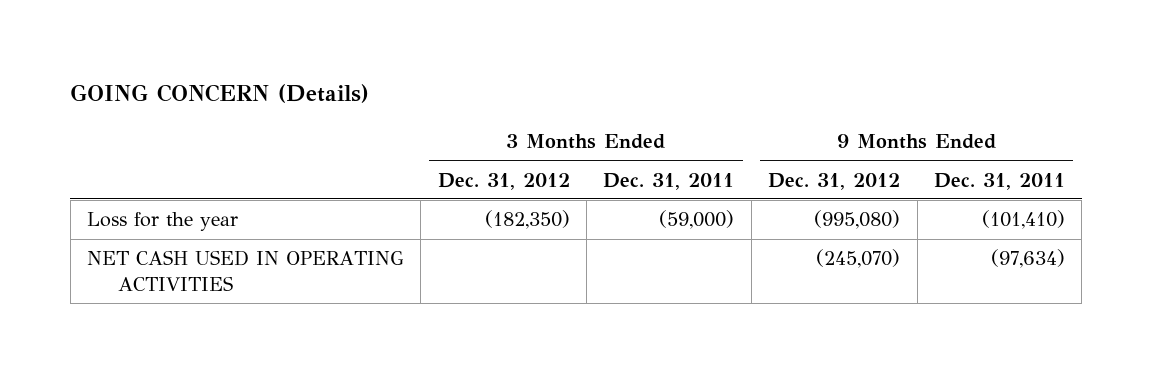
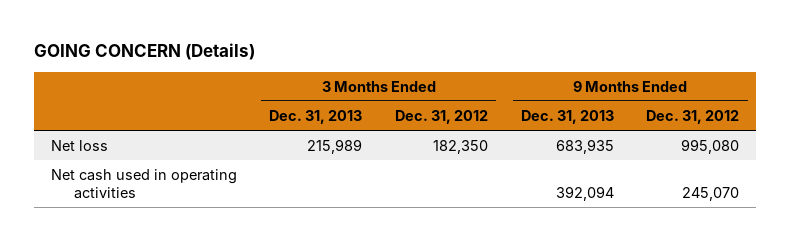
- | 3 Months Ended Dec. 31, 2012 | 3 Months Ended Dec. 31, 2011 | 9 Months Ended Dec. 31, 2012 | 9 Months Ended Dec. 31, 2011
+ | 3 Months Ended Dec. 31, 2013 | 3 Months Ended Dec. 31, 2012 | 9 Months Ended Dec. 31, 2013 | 9 Months Ended Dec. 31, 2012
- Loss for the year | (182,350) | (59,000) | (995,080) | (101,410)
- NET CASH USED IN OPERATING ACTIVITIES | | | (245,070) | (97,634)
+ Net loss | 215,989 | 182,350 | 683,935 | 995,080
+ Net cash used in operating activities | | | 392,094 | 245,070

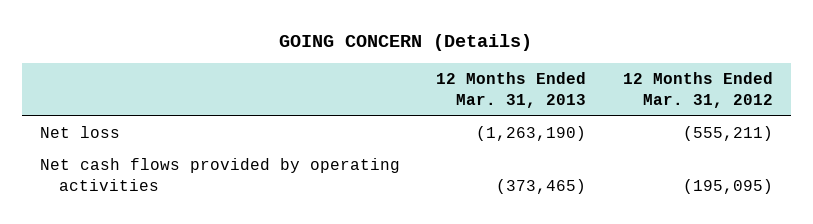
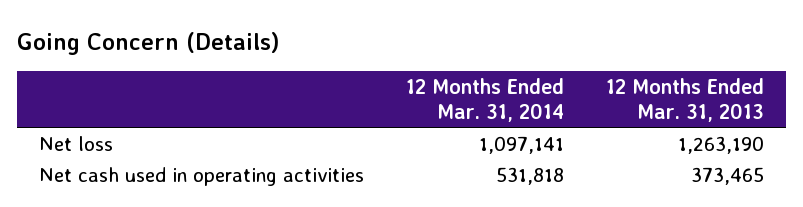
- GOING CONCERN (Details)
+ Going Concern (Details)
- | 12 Months Ended Mar. 31, 2013 | 12 Months Ended Mar. 31, 2012
+ | 12 Months Ended Mar. 31, 2014 | 12 Months Ended Mar. 31, 2013
- Net loss | (1,263,190) | (555,211)
- Net cash flows provided by operating activities | (373,465) | (195,095)
+ Net loss | 1,097,141 | 1,263,190
+ Net cash used in operating activities | 531,818 | 373,465

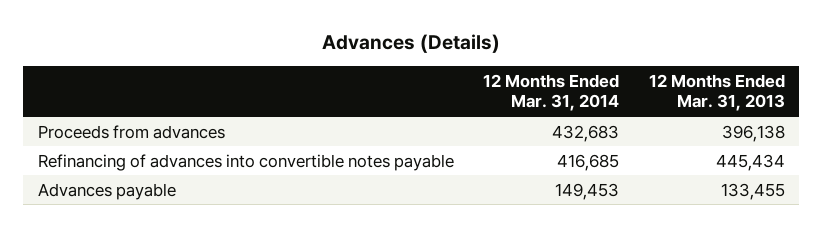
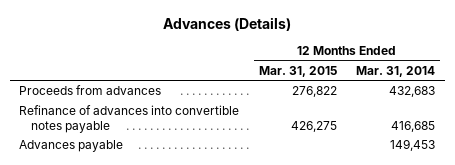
- | 12 Months Ended Mar. 31, 2014 | 12 Months Ended Mar. 31, 2013
+ | 12 Months Ended Mar. 31, 2015 | 12 Months Ended Mar. 31, 2014
- Refinancing of advances into convertible notes payable | 416,685 | 445,434
+ Refinance of advances into convertible notes payable | 426,275 | 416,685

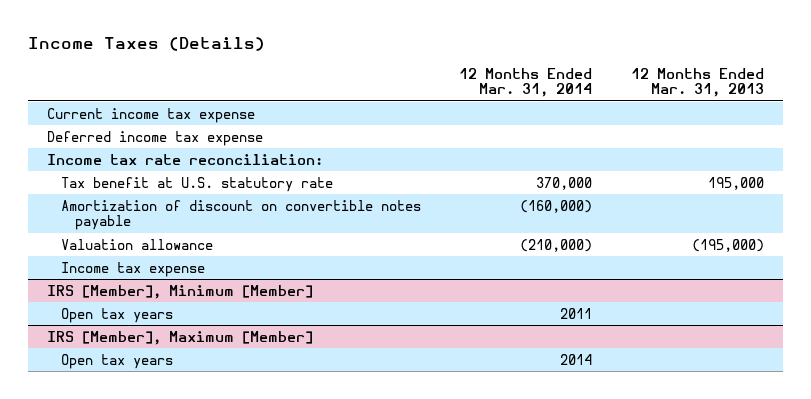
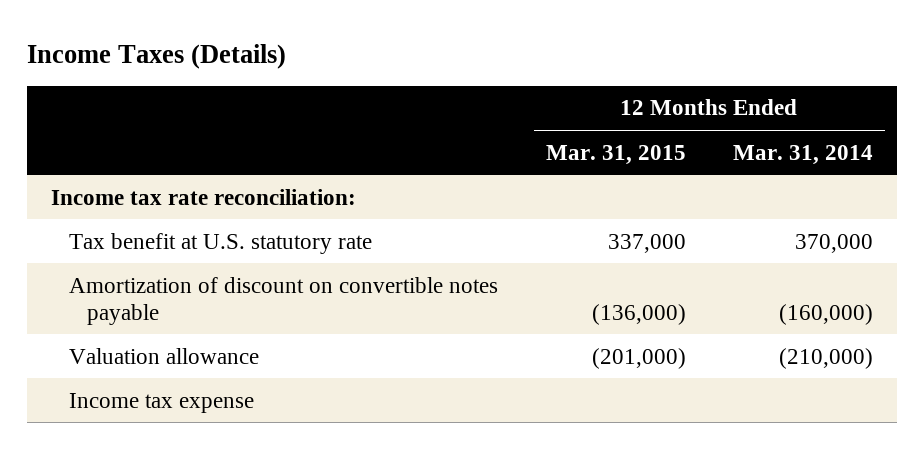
- | 12 Months Ended Mar. 31, 2014 | 12 Months Ended Mar. 31, 2013
+ | 12 Months Ended Mar. 31, 2015 | 12 Months Ended Mar. 31, 2014
- Current income tax expense
- Deferred income tax expense
- IRS [Member], Minimum [Member]
- Open tax years | 2011 |
- IRS [Member], Maximum [Member]
- Open tax years | 2014 |

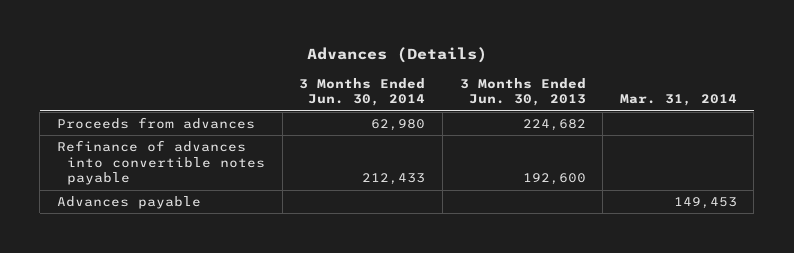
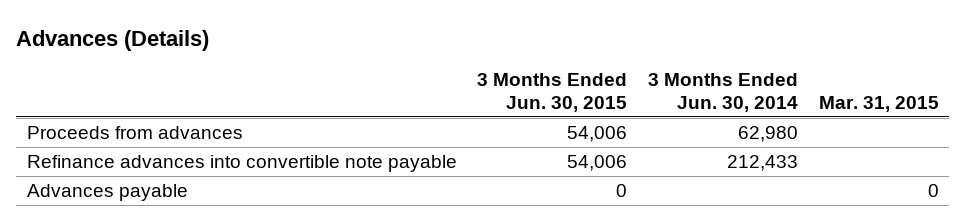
- | 3 Months Ended Jun. 30, 2014 | 3 Months Ended Jun. 30, 2013 | Mar. 31, 2014
+ | 3 Months Ended Jun. 30, 2015 | 3 Months Ended Jun. 30, 2014 | Mar. 31, 2015
- Refinance of advances into convertible notes payable | 212,433 | 192,600 |
+ Refinance advances into convertible note payable | 54,006 | 212,433 |

